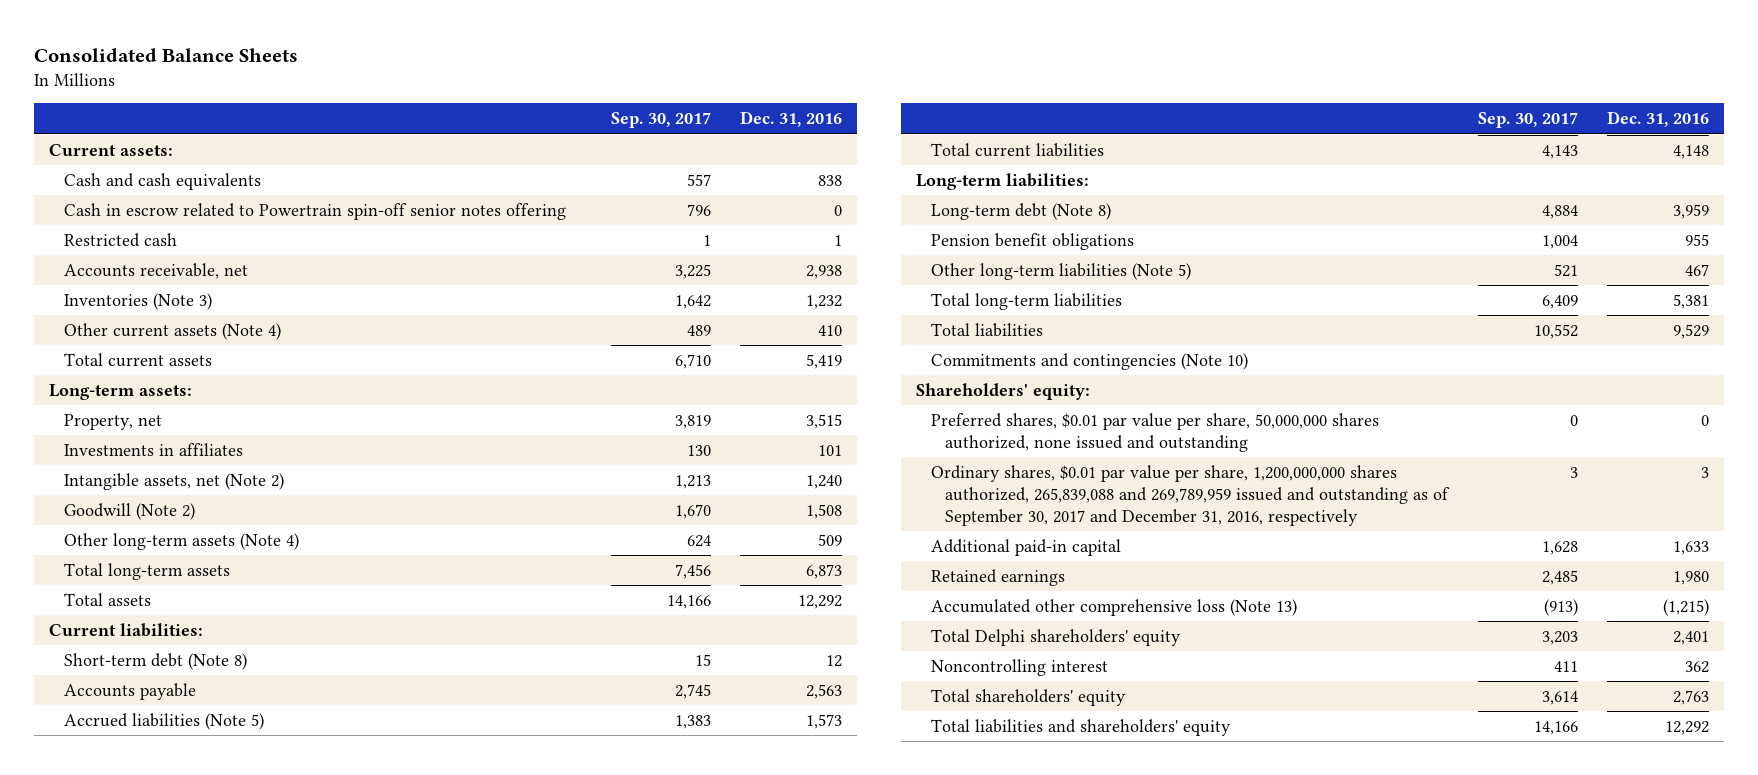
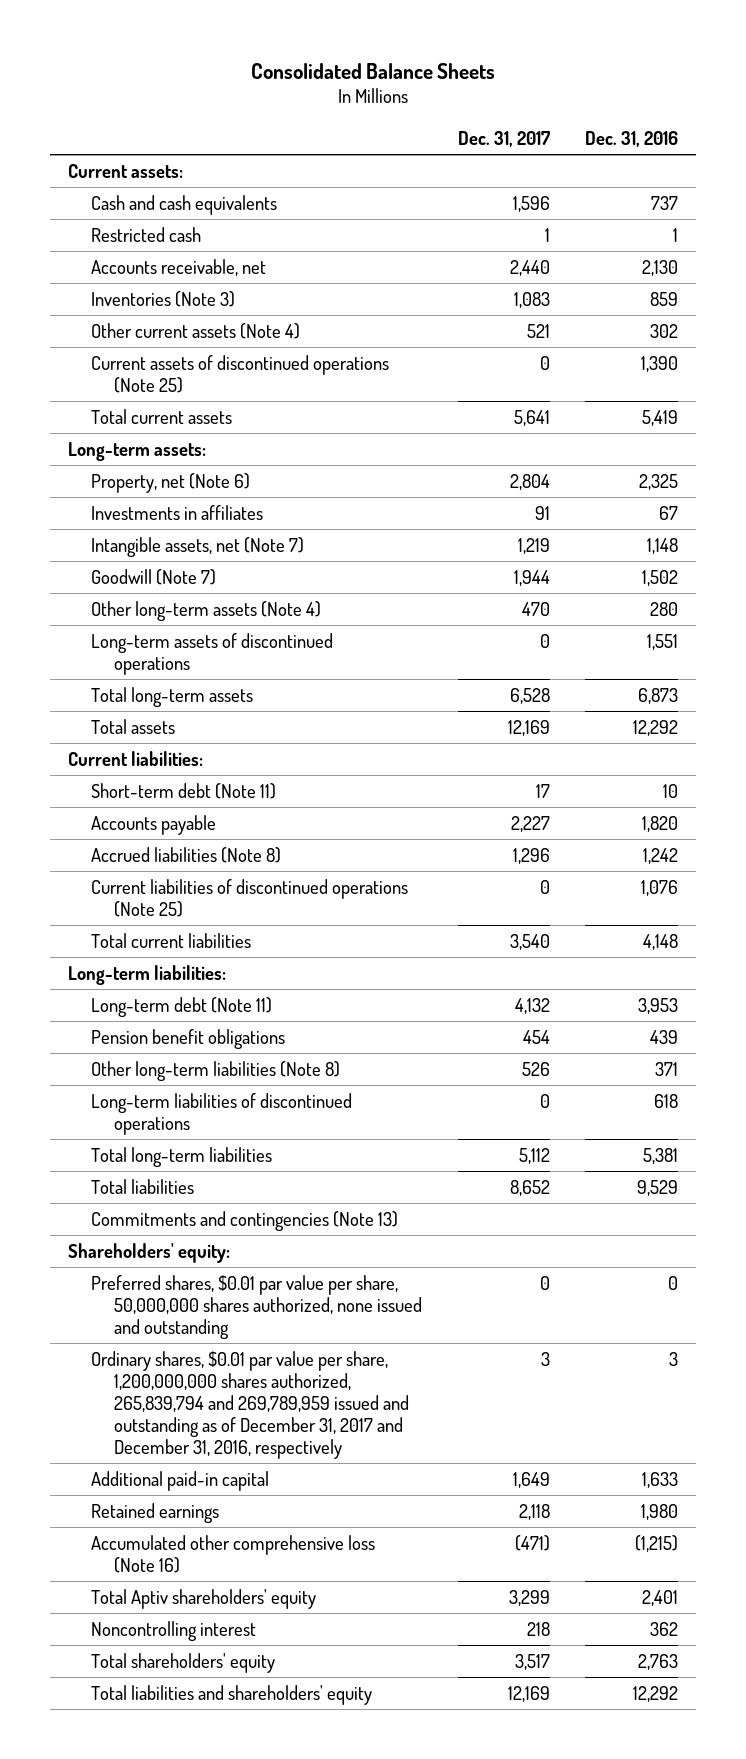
- | Sep. 30, 2017 | Dec. 31, 2016
+ | Dec. 31, 2017 | Dec. 31, 2016
- Cash and cash equivalents | 557 | 838
- Cash in escrow related to Powertrain spin-off senior notes offering | 796 | 0
+ Cash and cash equivalents | 1,596 | 737
- Accounts receivable, net | 3,225 | 2,938
- Inventories (Note 3) | 1,642 | 1,232
- Other current assets (Note 4) | 489 | 410
+ Accounts receivable, net | 2,440 | 2,130
+ Inventories (Note 3) | 1,083 | 859
+ Other current assets (Note 4) | 521 | 302
+ Current assets of discontinued operations (Note 25) | 0 | 1,390
- Property, net | 3,819 | 3,515
- Investments in affiliates | 130 | 101
- Intangible assets, net (Note 2) | 1,213 | 1,240
- Goodwill (Note 2) | 1,670 | 1,508
- Other long-term assets (Note 4) | 624 | 509
+ Property, net (Note 6) | 2,804 | 2,325
+ Investments in affiliates | 91 | 67
+ Intangible assets, net (Note 7) | 1,219 | 1,148
+ Goodwill (Note 7) | 1,944 | 1,502
+ Other long-term assets (Note 4) | 470 | 280
+ Long-term assets of discontinued operations | 0 | 1,551
- Short-term debt (Note 8) | 15 | 12
- Accounts payable | 2,745 | 2,563
- Accrued liabilities (Note 5) | 1,383 | 1,573
+ Short-term debt (Note 11) | 17 | 10
+ Accounts payable | 2,227 | 1,820
+ Accrued liabilities (Note 8) | 1,296 | 1,242
+ Current liabilities of discontinued operations (Note 25) | 0 | 1,076
- Long-term debt (Note 8) | 4,884 | 3,959
- Pension benefit obligations | 1,004 | 955
- Other long-term liabilities (Note 5) | 521 | 467
+ Long-term debt (Note 11) | 4,132 | 3,953
+ Pension benefit obligations | 454 | 439
+ Other long-term liabilities (Note 8) | 526 | 371
+ Long-term liabilities of discontinued operations | 0 | 618
- Commitments and contingencies (Note 10)
+ Commitments and contingencies (Note 13)
- Ordinary shares, $0.01 par value per share, 1,200,000,000 shares authorized, 265,839,088 and 269,789,959 issued and outstanding as of September 30, 2017 and December 31, 2016, respectively | 3 | 3
+ Ordinary shares, $0.01 par value per share, 1,200,000,000 shares authorized, 265,839,794 and 269,789,959 issued and outstanding as of December 31, 2017 and December 31, 2016, respectively | 3 | 3
- Accumulated other comprehensive loss (Note 13) | (913) | (1,215)
- Total Delphi shareholders' equity | 3,203 | 2,401
+ Accumulated other comprehensive loss (Note 16) | (471) | (1,215)
+ Total Aptiv shareholders' equity | 3,299 | 2,401

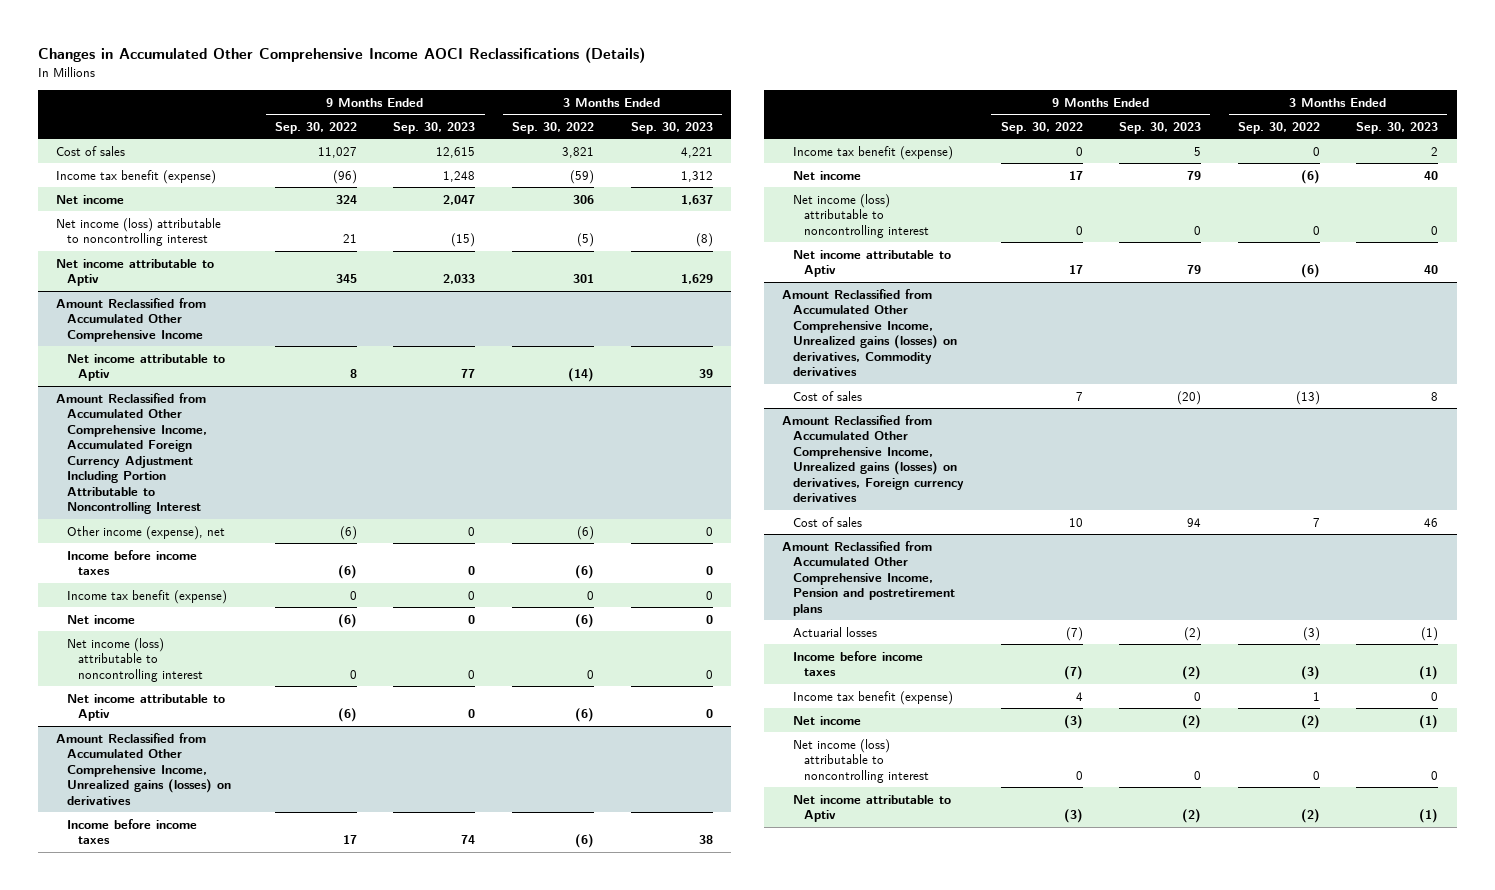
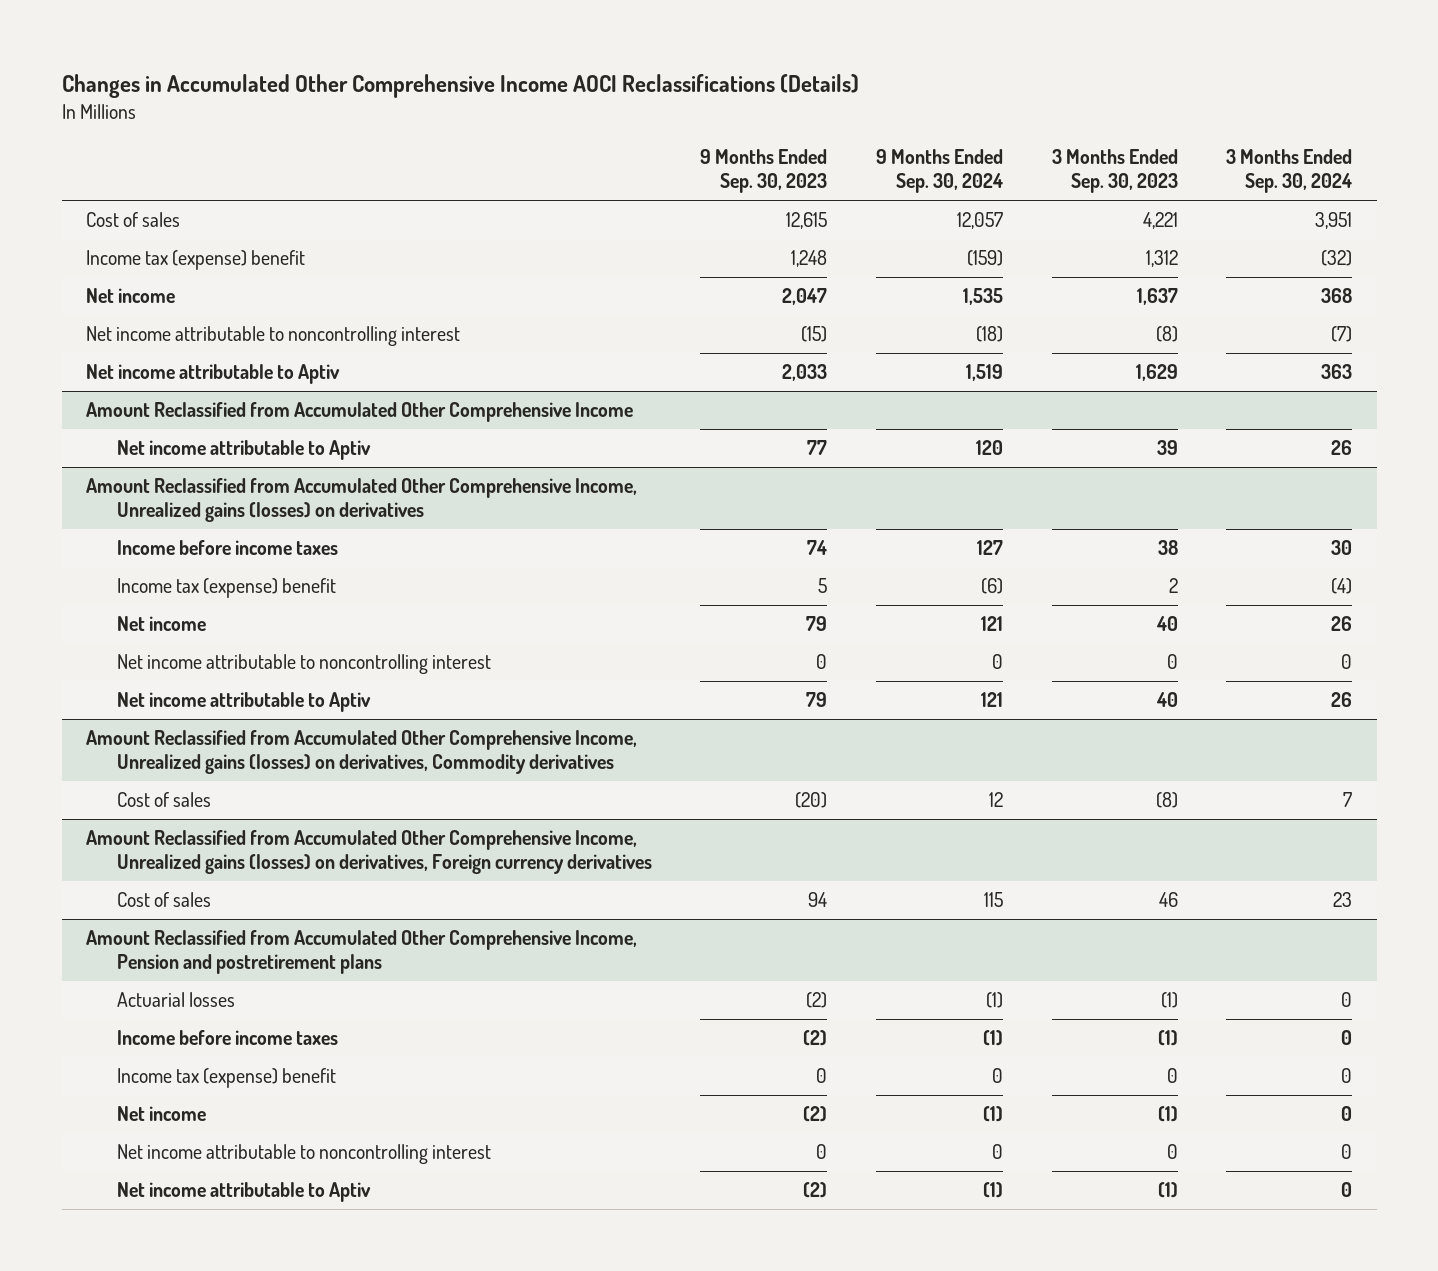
- | 9 Months Ended Sep. 30, 2022 | 9 Months Ended Sep. 30, 2023 | 3 Months Ended Sep. 30, 2022 | 3 Months Ended Sep. 30, 2023
+ | 9 Months Ended Sep. 30, 2023 | 9 Months Ended Sep. 30, 2024 | 3 Months Ended Sep. 30, 2023 | 3 Months Ended Sep. 30, 2024
- Income tax benefit (expense) | (96) | 1,248 | (59) | 1,312
+ Income tax (expense) benefit | 1,248 | (159) | 1,312 | (32)
- Net income (loss) attributable to noncontrolling interest | 21 | (15) | (5) | (8)
+ Net income attributable to noncontrolling interest | (15) | (18) | (8) | (7)
- Amount Reclassified from Accumulated Other Comprehensive Income, Accumulated Foreign Currency Adjustment Including Portion Attributable to Noncontrolling Interest
- Other income (expense), net | (6) | 0 | (6) | 0
- Income before income taxes | (6) | 0 | (6) | 0
- Income tax benefit (expense) | 0 | 0 | 0 | 0
- Net income | (6) | 0 | (6) | 0
- Net income (loss) attributable to noncontrolling interest | 0 | 0 | 0 | 0
- Net income attributable to Aptiv | (6) | 0 | (6) | 0
@ Amount Reclassified from Accumulated Other Comprehensive Income, Unrealized gains (losses) on derivatives
- Income tax benefit (expense) | 0 | 5 | 0 | 2
+ Income tax (expense) benefit | 5 | (6) | 2 | (4)
- Net income (loss) attributable to noncontrolling interest | 0 | 0 | 0 | 0
+ Net income attributable to noncontrolling interest | 0 | 0 | 0 | 0
@ Amount Reclassified from Accumulated Other Comprehensive Income, Unrealized gains (losses) on derivatives, Commodity derivatives
- Cost of sales | 7 | (20) | (13) | 8
+ Cost of sales | (20) | 12 | (8) | 7
@ Amount Reclassified from Accumulated Other Comprehensive Income, Pension and postretirement plans
- Income tax benefit (expense) | 4 | 0 | 1 | 0
+ Income tax (expense) benefit | 0 | 0 | 0 | 0
- Net income (loss) attributable to noncontrolling interest | 0 | 0 | 0 | 0
+ Net income attributable to noncontrolling interest | 0 | 0 | 0 | 0

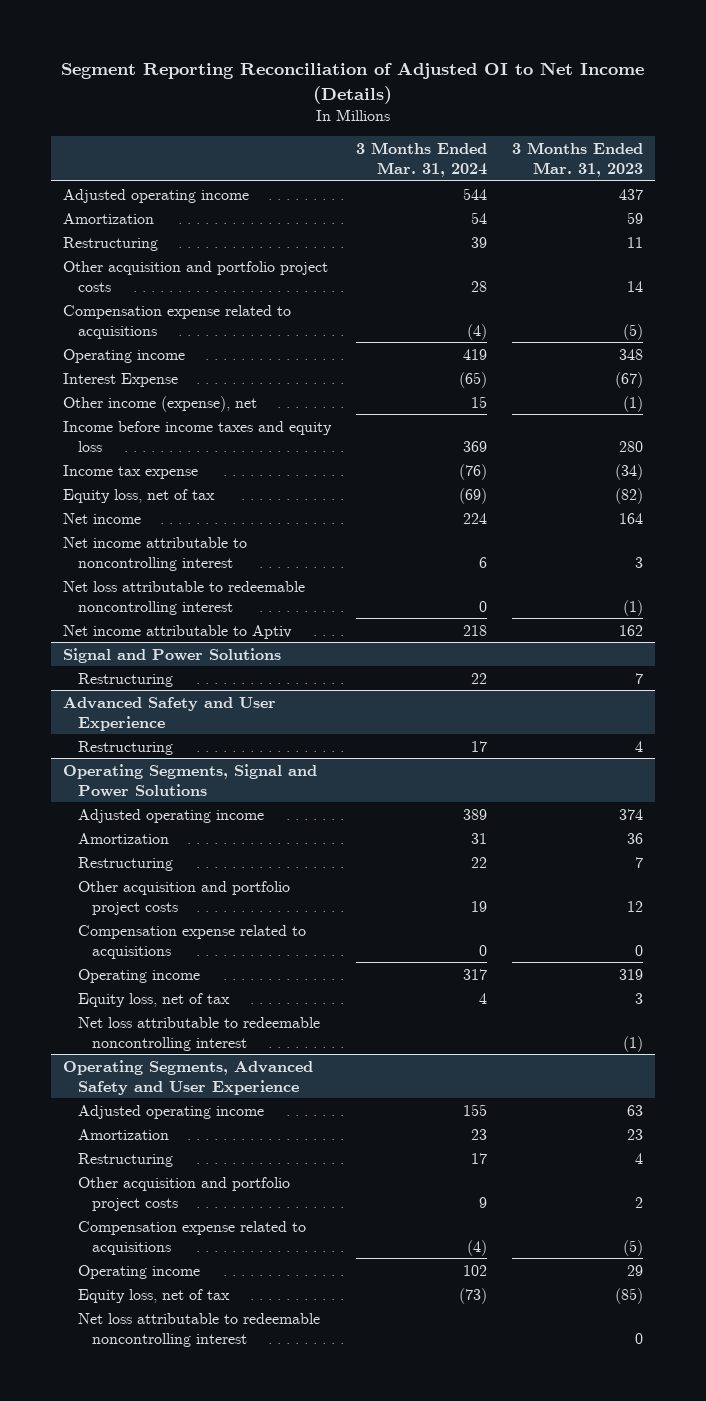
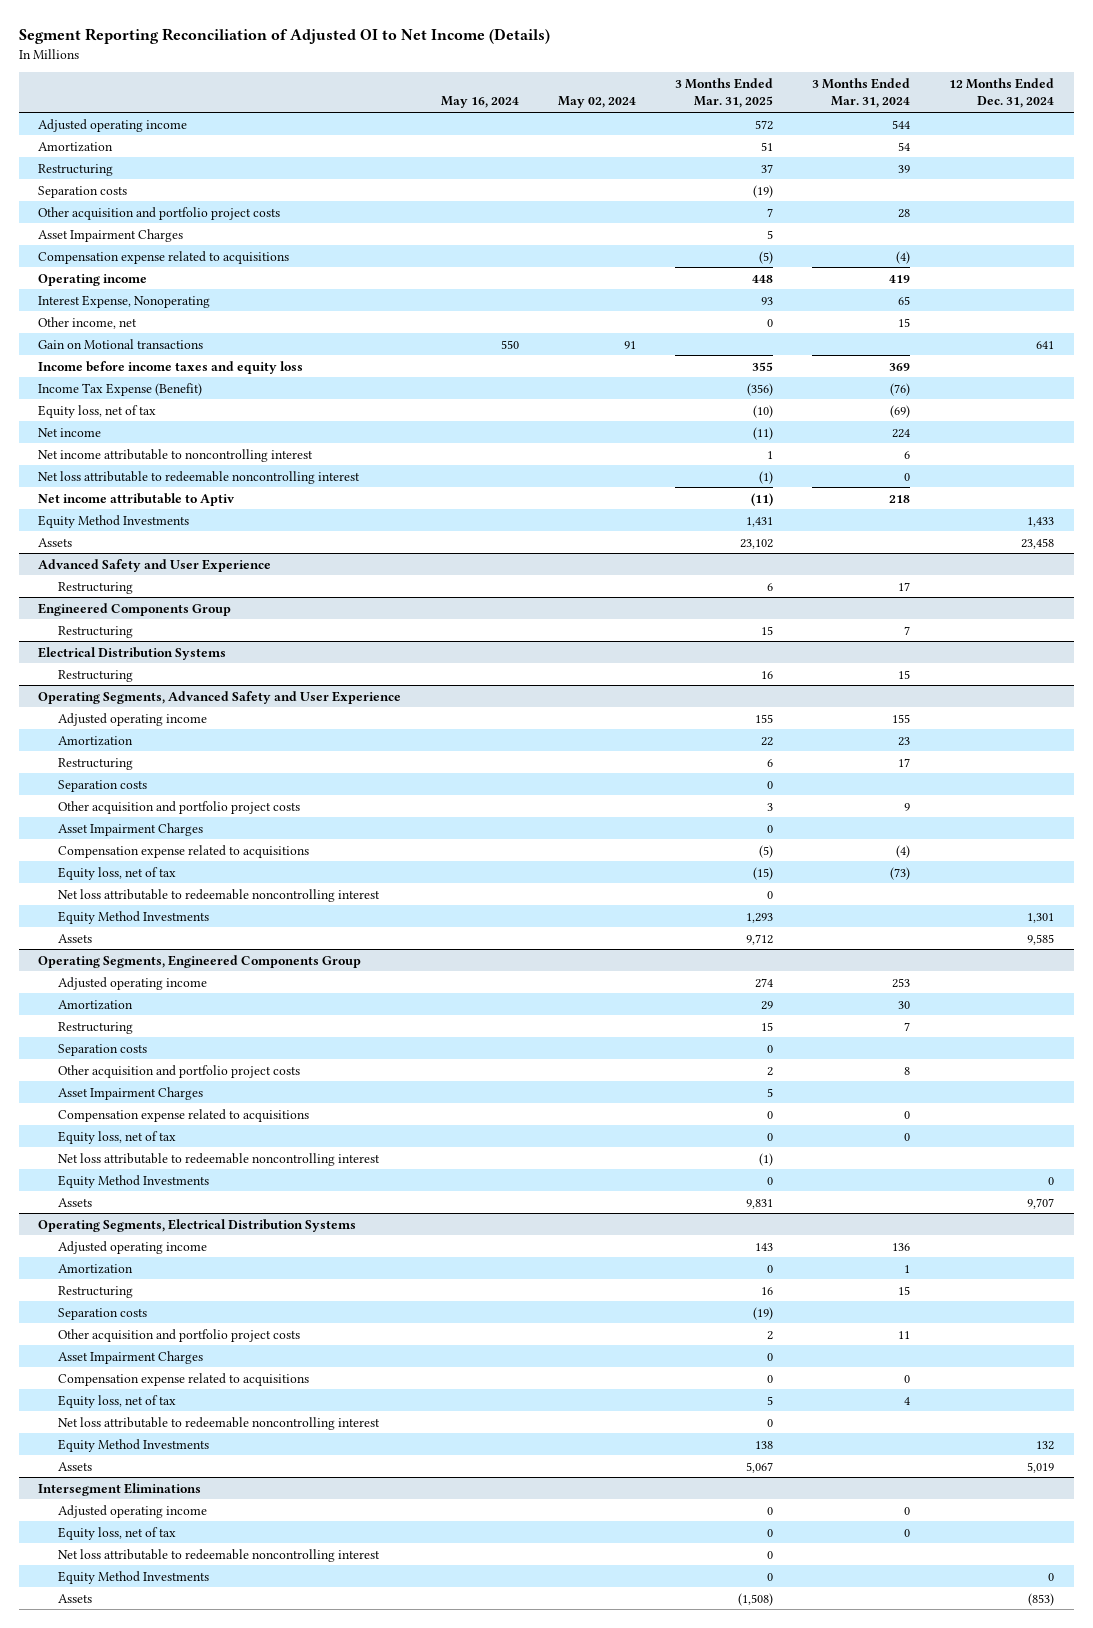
- | 3 Months Ended Mar. 31, 2024 | 3 Months Ended Mar. 31, 2023
+ | May 16, 2024 | May 02, 2024 | 3 Months Ended Mar. 31, 2025 | 3 Months Ended Mar. 31, 2024 | 12 Months Ended Dec. 31, 2024
+ Separation costs | | | (19) | |
+ Asset Impairment Charges | | | 5 | |
- Interest Expense | (65) | (67)
- Other income (expense), net | 15 | (1)
+ Interest Expense, Nonoperating | | | 93 | 65 |
+ Other income, net | | | 0 | 15 |
+ Gain on Motional transactions | 550 | 91 | | | 641
- Income tax expense | (76) | (34)
+ Income Tax Expense (Benefit) | | | (356) | (76) |
- Signal and Power Solutions
- Restructuring | 22 | 7
+ Equity Method Investments | | | 1,431 | | 1,433
+ Assets | | | 23,102 | | 23,458
- Operating Segments, Signal and Power Solutions
- Adjusted operating income | 389 | 374
- Amortization | 31 | 36
- Restructuring | 22 | 7
- Other acquisition and portfolio project costs | 19 | 12
- Compensation expense related to acquisitions | 0 | 0
- Operating income | 317 | 319
- Equity loss, net of tax | 4 | 3
- Net loss attributable to redeemable noncontrolling interest | | (1)
+ Engineered Components Group
+ Restructuring | | | 15 | 7 |
+ Electrical Distribution Systems
+ Restructuring | | | 16 | 15 |
@ Operating Segments, Advanced Safety and User Experience
+ Separation costs | | | 0 | |
+ Asset Impairment Charges | | | 0 | |
- Operating income | 102 | 29
+ Equity Method Investments | | | 1,293 | | 1,301
+ Assets | | | 9,712 | | 9,585
+ Operating Segments, Engineered Components Group
+ Adjusted operating income | | | 274 | 253 |
+ Amortization | | | 29 | 30 |
+ Restructuring | | | 15 | 7 |
+ Separation costs | | | 0 | |
+ Other acquisition and portfolio project costs | | | 2 | 8 |
+ Asset Impairment Charges | | | 5 | |
+ Compensation expense related to acquisitions | | | 0 | 0 |
+ Equity loss, net of tax | | | 0 | 0 |
+ Net loss attributable to redeemable noncontrolling interest | | | (1) | |
+ Equity Method Investments | | | 0 | | 0
+ Assets | | | 9,831 | | 9,707
+ Operating Segments, Electrical Distribution Systems
+ Adjusted operating income | | | 143 | 136 |
+ Amortization | | | 0 | 1 |
+ Restructuring | | | 16 | 15 |
+ Separation costs | | | (19) | |
+ Other acquisition and portfolio project costs | | | 2 | 11 |
+ Asset Impairment Charges | | | 0 | |
+ Compensation expense related to acquisitions | | | 0 | 0 |
+ Equity loss, net of tax | | | 5 | 4 |
+ Net loss attributable to redeemable noncontrolling interest | | | 0 | |
+ Equity Method Investments | | | 138 | | 132
+ Assets | | | 5,067 | | 5,019
+ Intersegment Eliminations
+ Adjusted operating income | | | 0 | 0 |
+ Equity loss, net of tax | | | 0 | 0 |
+ Net loss attributable to redeemable noncontrolling interest | | | 0 | |
+ Equity Method Investments | | | 0 | | 0
+ Assets | | | (1,508) | | (853)

